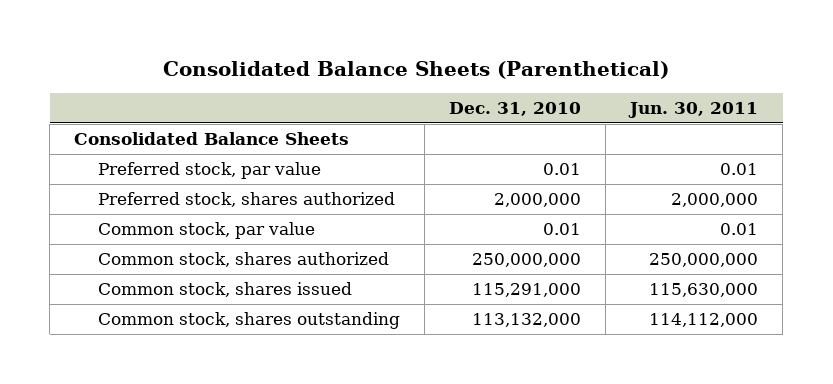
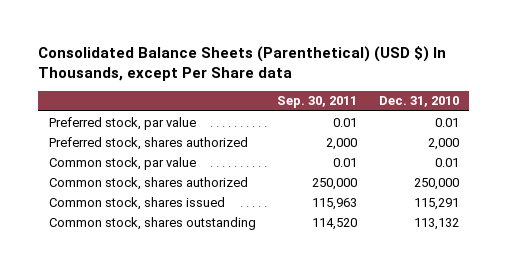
- Consolidated Balance Sheets (Parenthetical)
+ Consolidated Balance Sheets (Parenthetical) (USD $) In Thousands, except Per Share data
- | Dec. 31, 2010 | Jun. 30, 2011
+ | Sep. 30, 2011 | Dec. 31, 2010
- Consolidated Balance Sheets
- Preferred stock, shares authorized | 2,000,000 | 2,000,000
+ Preferred stock, shares authorized | 2,000 | 2,000
- Common stock, shares authorized | 250,000,000 | 250,000,000
- Common stock, shares issued | 115,291,000 | 115,630,000
- Common stock, shares outstanding | 113,132,000 | 114,112,000
+ Common stock, shares authorized | 250,000 | 250,000
+ Common stock, shares issued | 115,963 | 115,291
+ Common stock, shares outstanding | 114,520 | 113,132

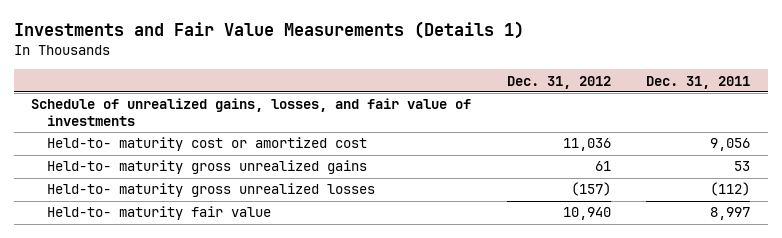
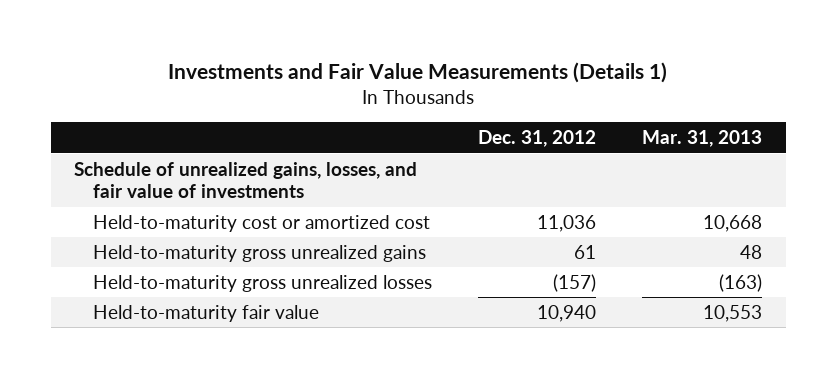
- | Dec. 31, 2012 | Dec. 31, 2011
+ | Dec. 31, 2012 | Mar. 31, 2013
- Held-to- maturity cost or amortized cost | 11,036 | 9,056
- Held-to- maturity gross unrealized gains | 61 | 53
- Held-to- maturity gross unrealized losses | (157) | (112)
- Held-to- maturity fair value | 10,940 | 8,997
+ Held-to-maturity cost or amortized cost | 11,036 | 10,668
+ Held-to-maturity gross unrealized gains | 61 | 48
+ Held-to-maturity gross unrealized losses | (157) | (163)
+ Held-to-maturity fair value | 10,940 | 10,553

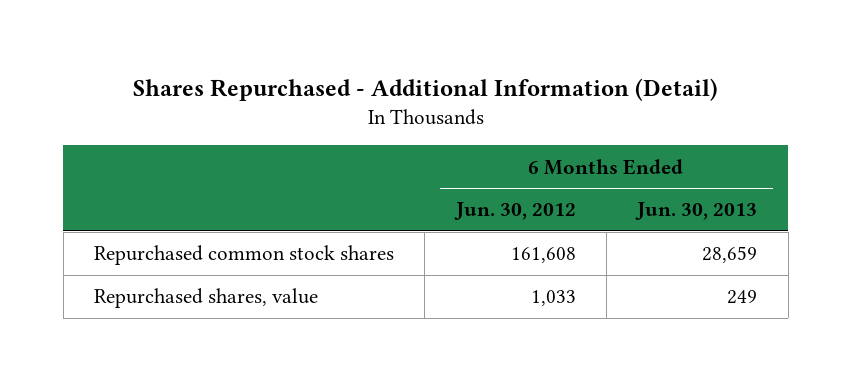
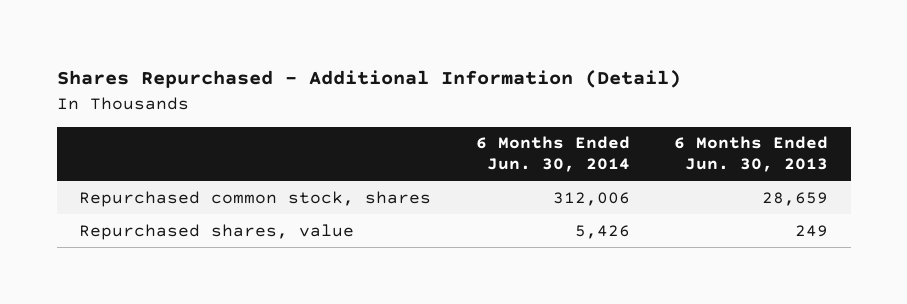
- | 6 Months Ended Jun. 30, 2012 | 6 Months Ended Jun. 30, 2013
+ | 6 Months Ended Jun. 30, 2014 | 6 Months Ended Jun. 30, 2013
- Repurchased common stock shares | 161,608 | 28,659
+ Repurchased common stock, shares | 312,006 | 28,659

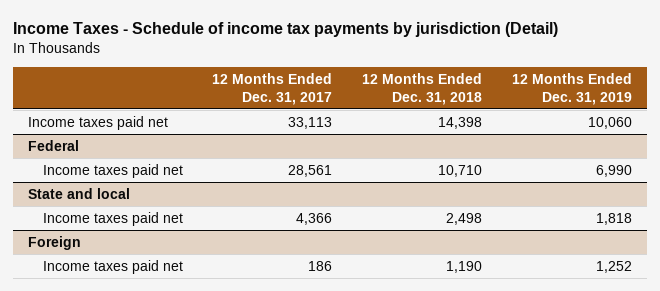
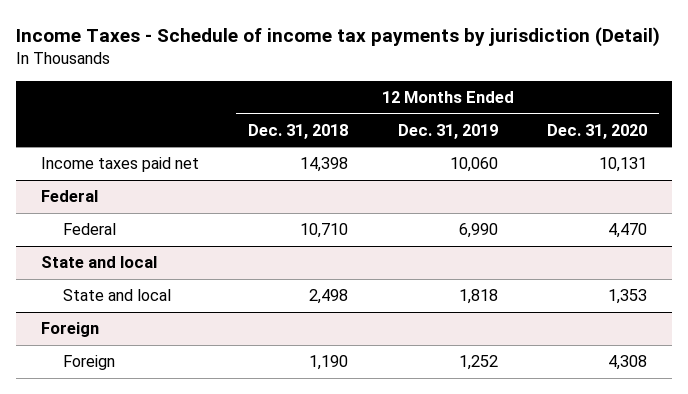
- | 12 Months Ended Dec. 31, 2017 | 12 Months Ended Dec. 31, 2018 | 12 Months Ended Dec. 31, 2019
+ | 12 Months Ended Dec. 31, 2018 | 12 Months Ended Dec. 31, 2019 | 12 Months Ended Dec. 31, 2020
@ Federal
- Income taxes paid net | 28,561 | 10,710 | 6,990
+ Federal | 10,710 | 6,990 | 4,470
@ State and local
- Income taxes paid net | 4,366 | 2,498 | 1,818
+ State and local | 2,498 | 1,818 | 1,353
@ Foreign
- Income taxes paid net | 186 | 1,190 | 1,252
+ Foreign | 1,190 | 1,252 | 4,308

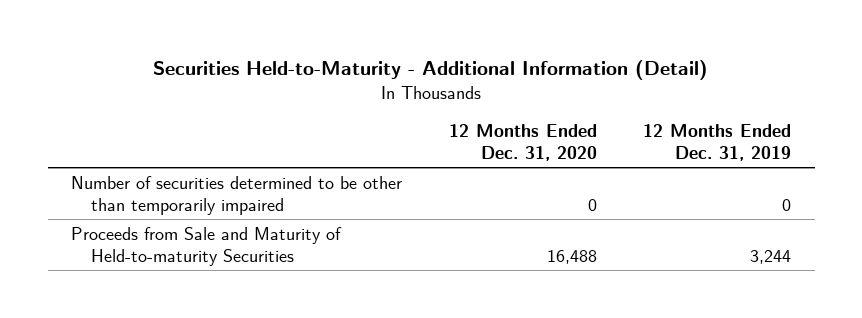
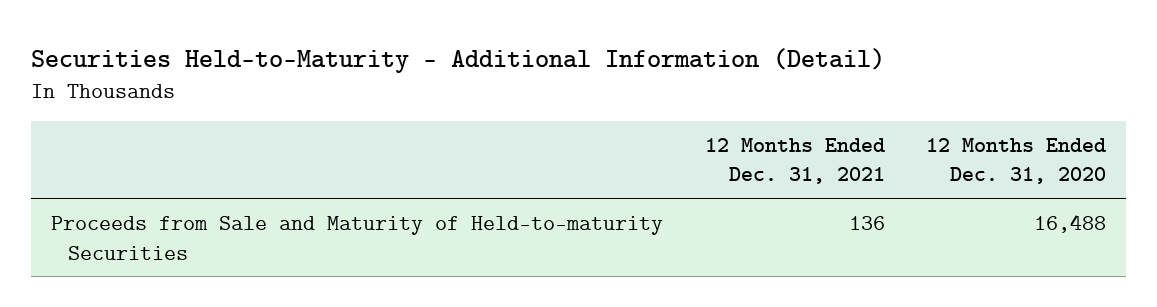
- | 12 Months Ended Dec. 31, 2020 | 12 Months Ended Dec. 31, 2019
+ | 12 Months Ended Dec. 31, 2021 | 12 Months Ended Dec. 31, 2020
- Number of securities determined to be other than temporarily impaired | 0 | 0

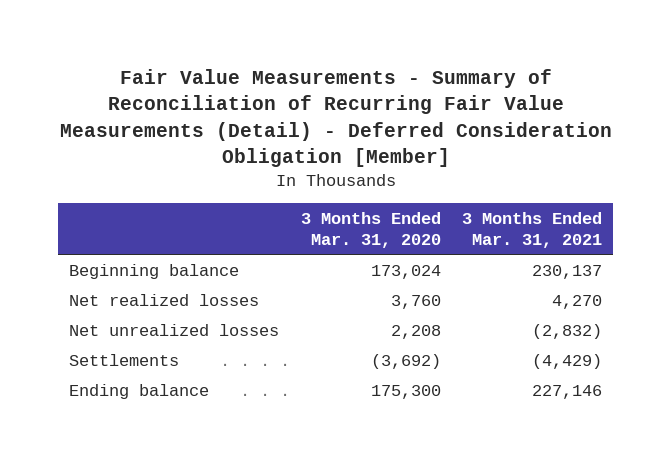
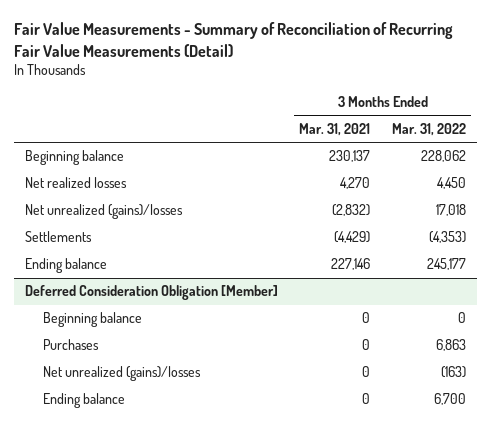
- Fair Value Measurements - Summary of Reconciliation of Recurring Fair Value Measurements (Detail) - Deferred Consideration Obligation [Member]
+ Fair Value Measurements - Summary of Reconciliation of Recurring Fair Value Measurements (Detail)
- | 3 Months Ended Mar. 31, 2020 | 3 Months Ended Mar. 31, 2021
+ | 3 Months Ended Mar. 31, 2021 | 3 Months Ended Mar. 31, 2022
- Net unrealized losses | 2,208 | (2,832)
+ Net unrealized (gains)/losses | (2,832) | 17,018
+ Deferred Consideration Obligation [Member]
+ Beginning balance | 0 | 0
+ Purchases | 0 | 6,863
+ Net unrealized (gains)/losses | 0 | (163)
+ Ending balance | 0 | 6,700

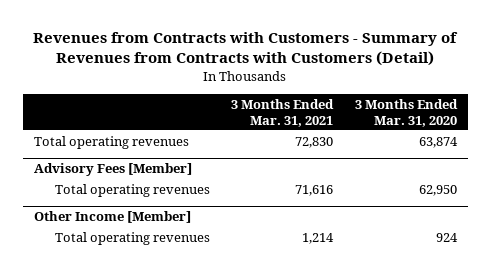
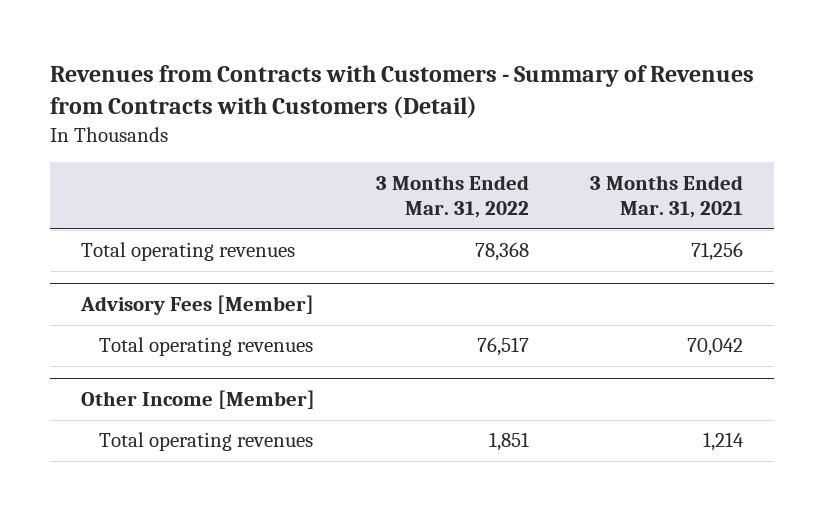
- | 3 Months Ended Mar. 31, 2021 | 3 Months Ended Mar. 31, 2020
+ | 3 Months Ended Mar. 31, 2022 | 3 Months Ended Mar. 31, 2021
- Total operating revenues | 72,830 | 63,874
+ Total operating revenues | 78,368 | 71,256
@ Advisory Fees [Member]
- Total operating revenues | 71,616 | 62,950
+ Total operating revenues | 76,517 | 70,042

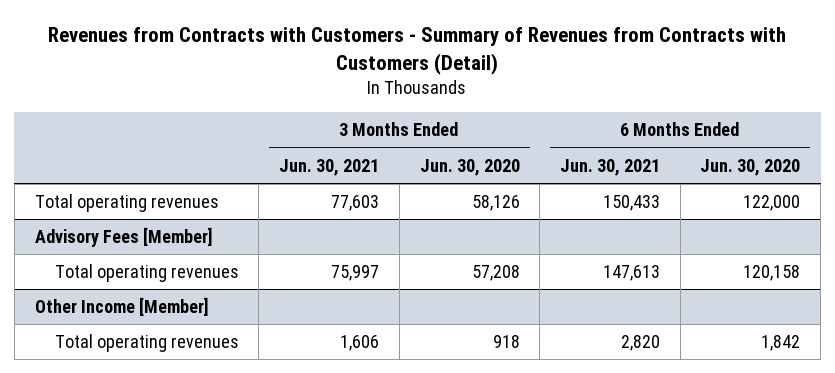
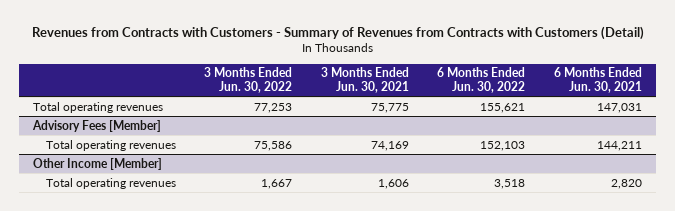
- | 3 Months Ended Jun. 30, 2021 | 3 Months Ended Jun. 30, 2020 | 6 Months Ended Jun. 30, 2021 | 6 Months Ended Jun. 30, 2020
+ | 3 Months Ended Jun. 30, 2022 | 3 Months Ended Jun. 30, 2021 | 6 Months Ended Jun. 30, 2022 | 6 Months Ended Jun. 30, 2021
- Total operating revenues | 77,603 | 58,126 | 150,433 | 122,000
+ Total operating revenues | 77,253 | 75,775 | 155,621 | 147,031
@ Advisory Fees [Member]
- Total operating revenues | 75,997 | 57,208 | 147,613 | 120,158
+ Total operating revenues | 75,586 | 74,169 | 152,103 | 144,211

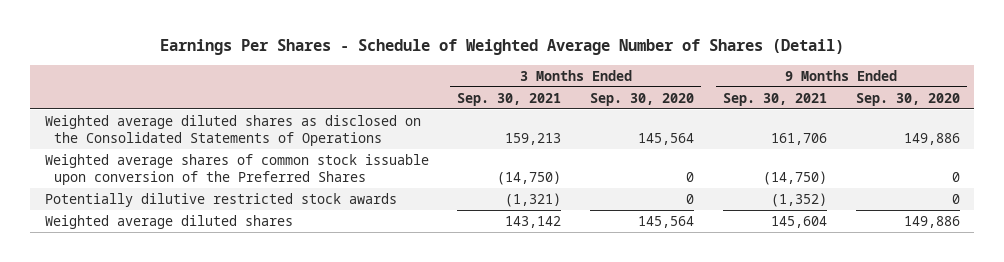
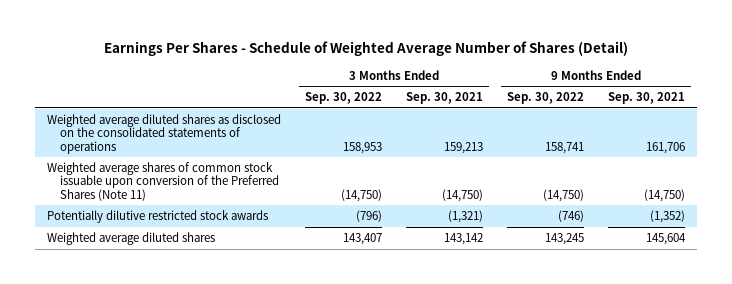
- | 3 Months Ended Sep. 30, 2021 | 3 Months Ended Sep. 30, 2020 | 9 Months Ended Sep. 30, 2021 | 9 Months Ended Sep. 30, 2020
+ | 3 Months Ended Sep. 30, 2022 | 3 Months Ended Sep. 30, 2021 | 9 Months Ended Sep. 30, 2022 | 9 Months Ended Sep. 30, 2021
- Weighted average diluted shares as disclosed on the Consolidated Statements of Operations | 159,213 | 145,564 | 161,706 | 149,886
- Weighted average shares of common stock issuable upon conversion of the Preferred Shares | (14,750) | 0 | (14,750) | 0
+ Weighted average diluted shares as disclosed on the consolidated statements of operations | 158,953 | 159,213 | 158,741 | 161,706
+ Weighted average shares of common stock issuable upon conversion of the Preferred Shares (Note 11) | (14,750) | (14,750) | (14,750) | (14,750)

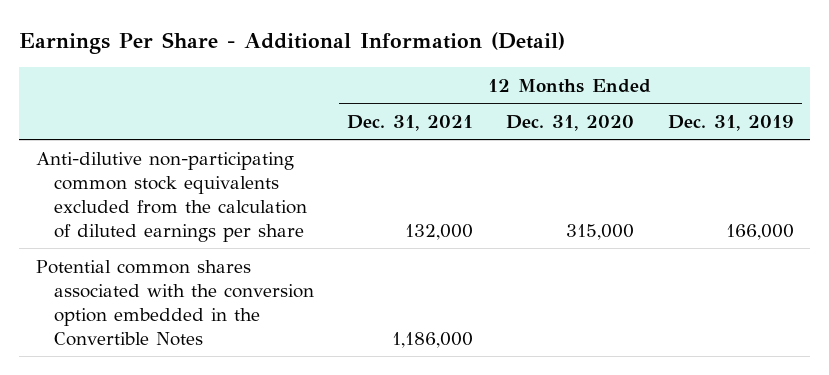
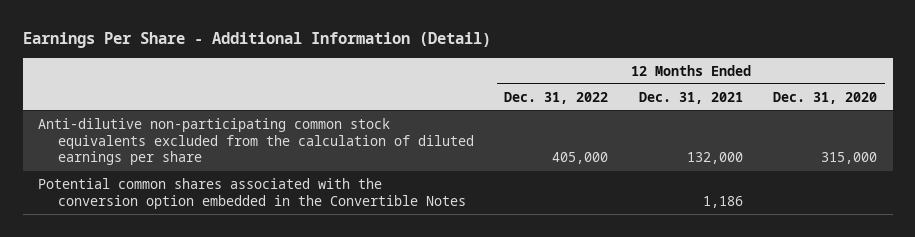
- | 12 Months Ended Dec. 31, 2021 | 12 Months Ended Dec. 31, 2020 | 12 Months Ended Dec. 31, 2019
+ | 12 Months Ended Dec. 31, 2022 | 12 Months Ended Dec. 31, 2021 | 12 Months Ended Dec. 31, 2020
- Potential common shares associated with the conversion option embedded in the Convertible Notes | 1,186,000 | |
+ Potential common shares associated with the conversion option embedded in the Convertible Notes | | 1,186 |

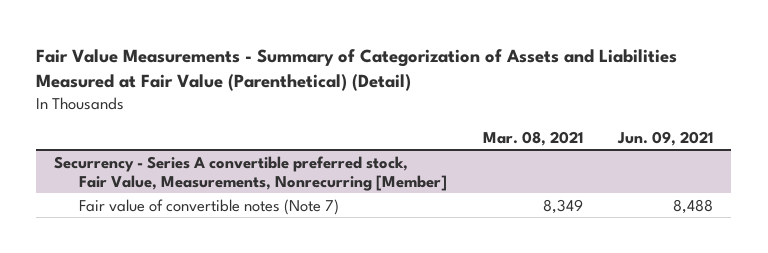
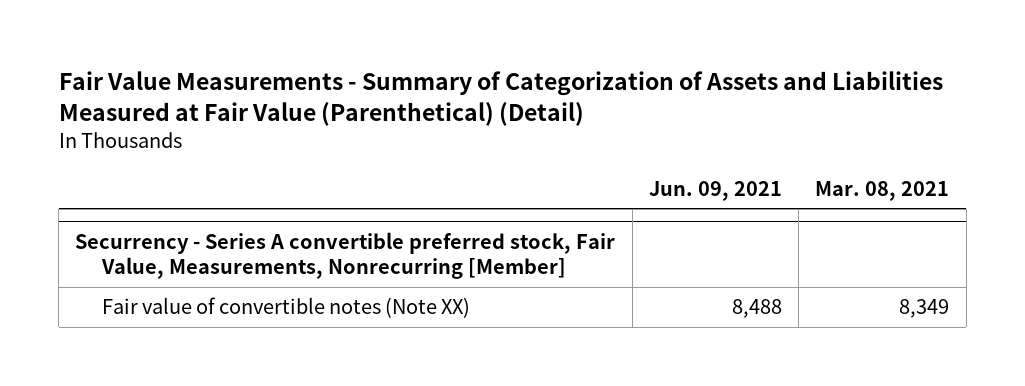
- | Mar. 08, 2021 | Jun. 09, 2021
+ | Jun. 09, 2021 | Mar. 08, 2021
@ Securrency - Series A convertible preferred stock, Fair Value, Measurements, Nonrecurring [Member]
- Fair value of convertible notes (Note 7) | 8,349 | 8,488
+ Fair value of convertible notes (Note XX) | 8,488 | 8,349

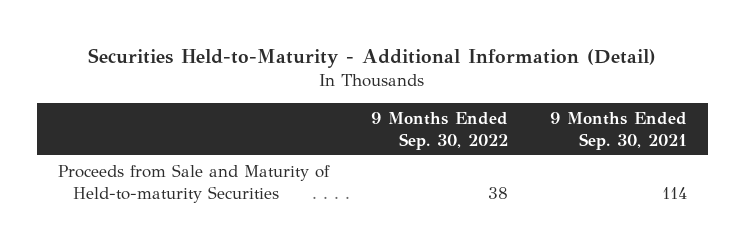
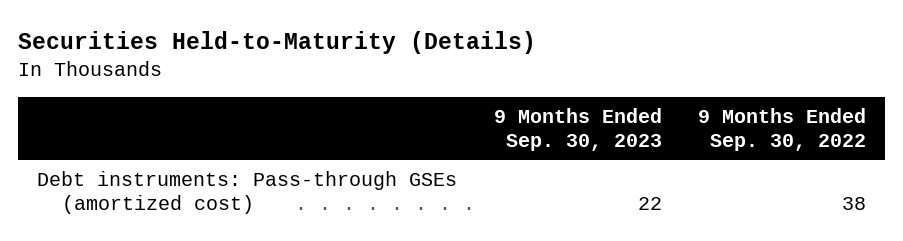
- Securities Held-to-Maturity - Additional Information (Detail)
+ Securities Held-to-Maturity (Details)
- | 9 Months Ended Sep. 30, 2022 | 9 Months Ended Sep. 30, 2021
+ | 9 Months Ended Sep. 30, 2023 | 9 Months Ended Sep. 30, 2022
- Proceeds from Sale and Maturity of Held-to-maturity Securities | 38 | 114
+ Debt instruments: Pass-through GSEs (amortized cost) | 22 | 38

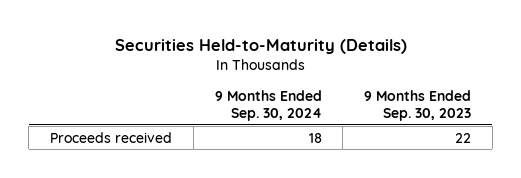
- | 9 Months Ended Sep. 30, 2023 | 9 Months Ended Sep. 30, 2022
+ | 9 Months Ended Sep. 30, 2024 | 9 Months Ended Sep. 30, 2023
- Debt instruments: Pass-through GSEs (amortized cost) | 22 | 38
+ Proceeds received | 18 | 22

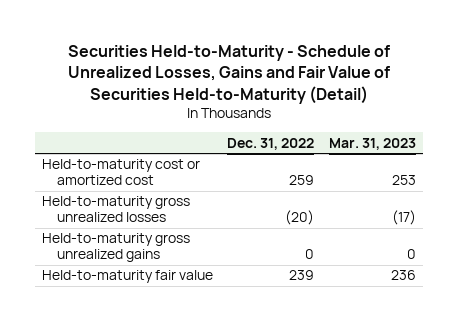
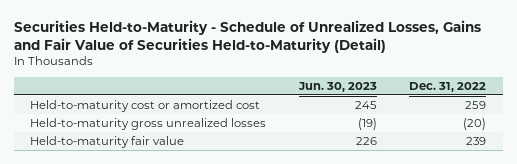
- | Dec. 31, 2022 | Mar. 31, 2023
+ | Jun. 30, 2023 | Dec. 31, 2022
- Held-to-maturity gross unrealized gains | 0 | 0

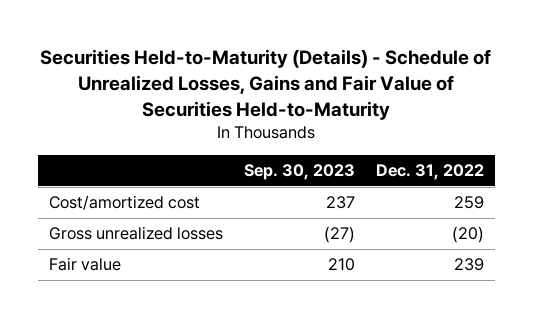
- Securities Held-to-Maturity - Schedule of Unrealized Losses, Gains and Fair Value of Securities Held-to-Maturity (Detail)
+ Securities Held-to-Maturity (Details) - Schedule of Unrealized Losses, Gains and Fair Value of Securities Held-to-Maturity
- | Jun. 30, 2023 | Dec. 31, 2022
+ | Sep. 30, 2023 | Dec. 31, 2022
- Held-to-maturity cost or amortized cost | 245 | 259
- Held-to-maturity gross unrealized losses | (19) | (20)
- Held-to-maturity fair value | 226 | 239
+ Cost/amortized cost | 237 | 259
+ Gross unrealized losses | (27) | (20)
+ Fair value | 210 | 239

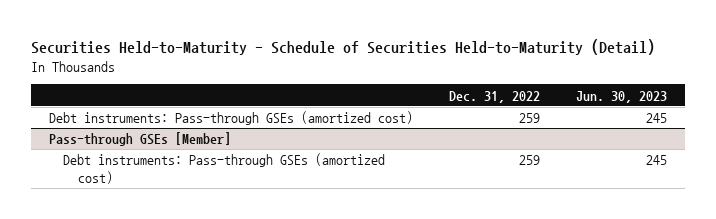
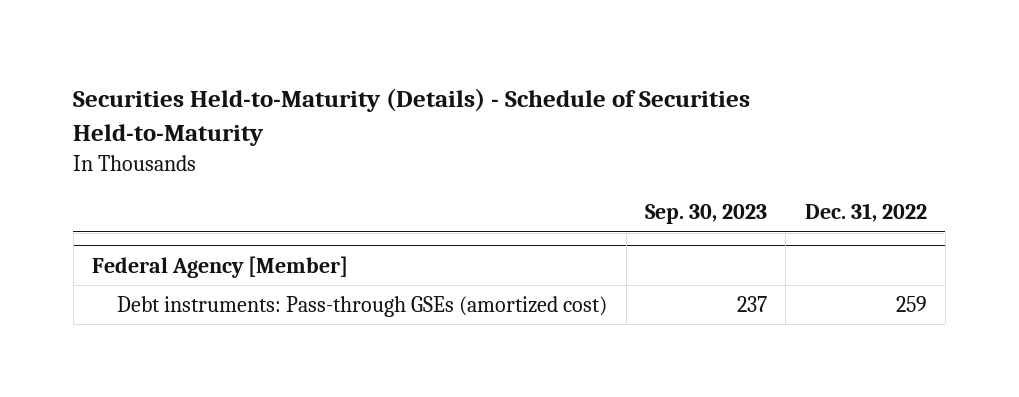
- Securities Held-to-Maturity - Schedule of Securities Held-to-Maturity (Detail)
+ Securities Held-to-Maturity (Details) - Schedule of Securities Held-to-Maturity
- | Dec. 31, 2022 | Jun. 30, 2023
+ | Sep. 30, 2023 | Dec. 31, 2022
- Debt instruments: Pass-through GSEs (amortized cost) | 259 | 245
- Pass-through GSEs [Member]
+ Federal Agency [Member]

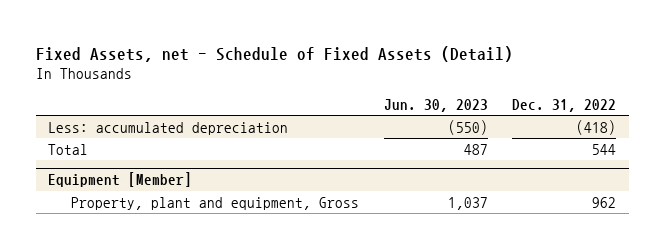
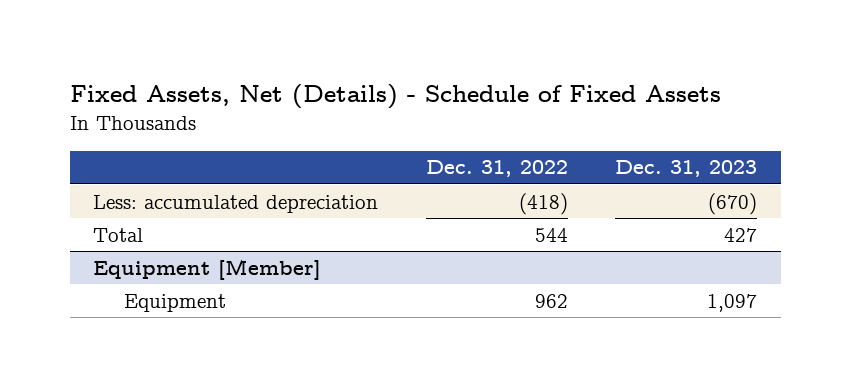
- Fixed Assets, net - Schedule of Fixed Assets (Detail)
+ Fixed Assets, Net (Details) - Schedule of Fixed Assets
- | Jun. 30, 2023 | Dec. 31, 2022
+ | Dec. 31, 2022 | Dec. 31, 2023
@ Equipment [Member]
- Property, plant and equipment, Gross | 1,037 | 962
+ Equipment | 962 | 1,097

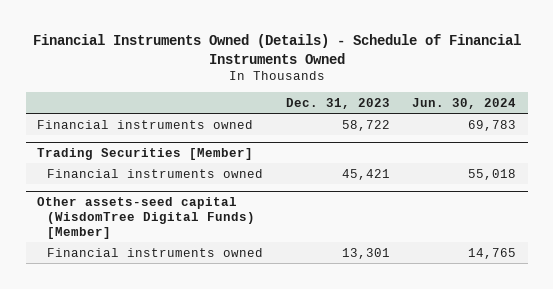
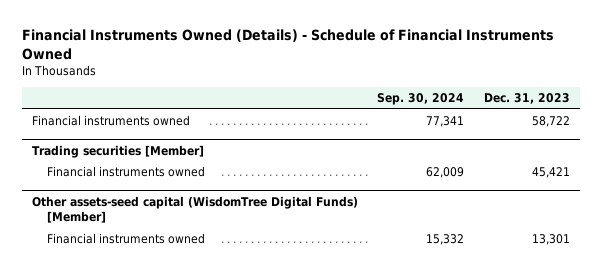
- | Dec. 31, 2023 | Jun. 30, 2024
+ | Sep. 30, 2024 | Dec. 31, 2023
- Trading Securities [Member]
+ Trading securities [Member]

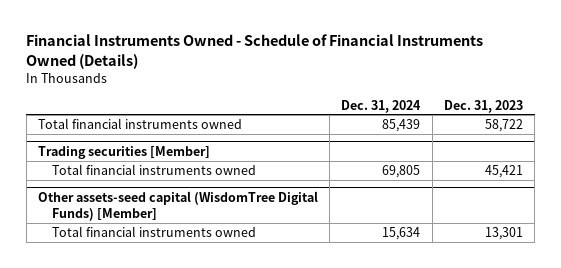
- Financial Instruments Owned (Details) - Schedule of Financial Instruments Owned
+ Financial Instruments Owned - Schedule of Financial Instruments Owned (Details)
- | Sep. 30, 2024 | Dec. 31, 2023
+ | Dec. 31, 2024 | Dec. 31, 2023
- Financial instruments owned | 77,341 | 58,722
+ Total financial instruments owned | 85,439 | 58,722
@ Trading securities [Member]
- Financial instruments owned | 62,009 | 45,421
+ Total financial instruments owned | 69,805 | 45,421
@ Other assets-seed capital (WisdomTree Digital Funds) [Member]
- Financial instruments owned | 15,332 | 13,301
+ Total financial instruments owned | 15,634 | 13,301

